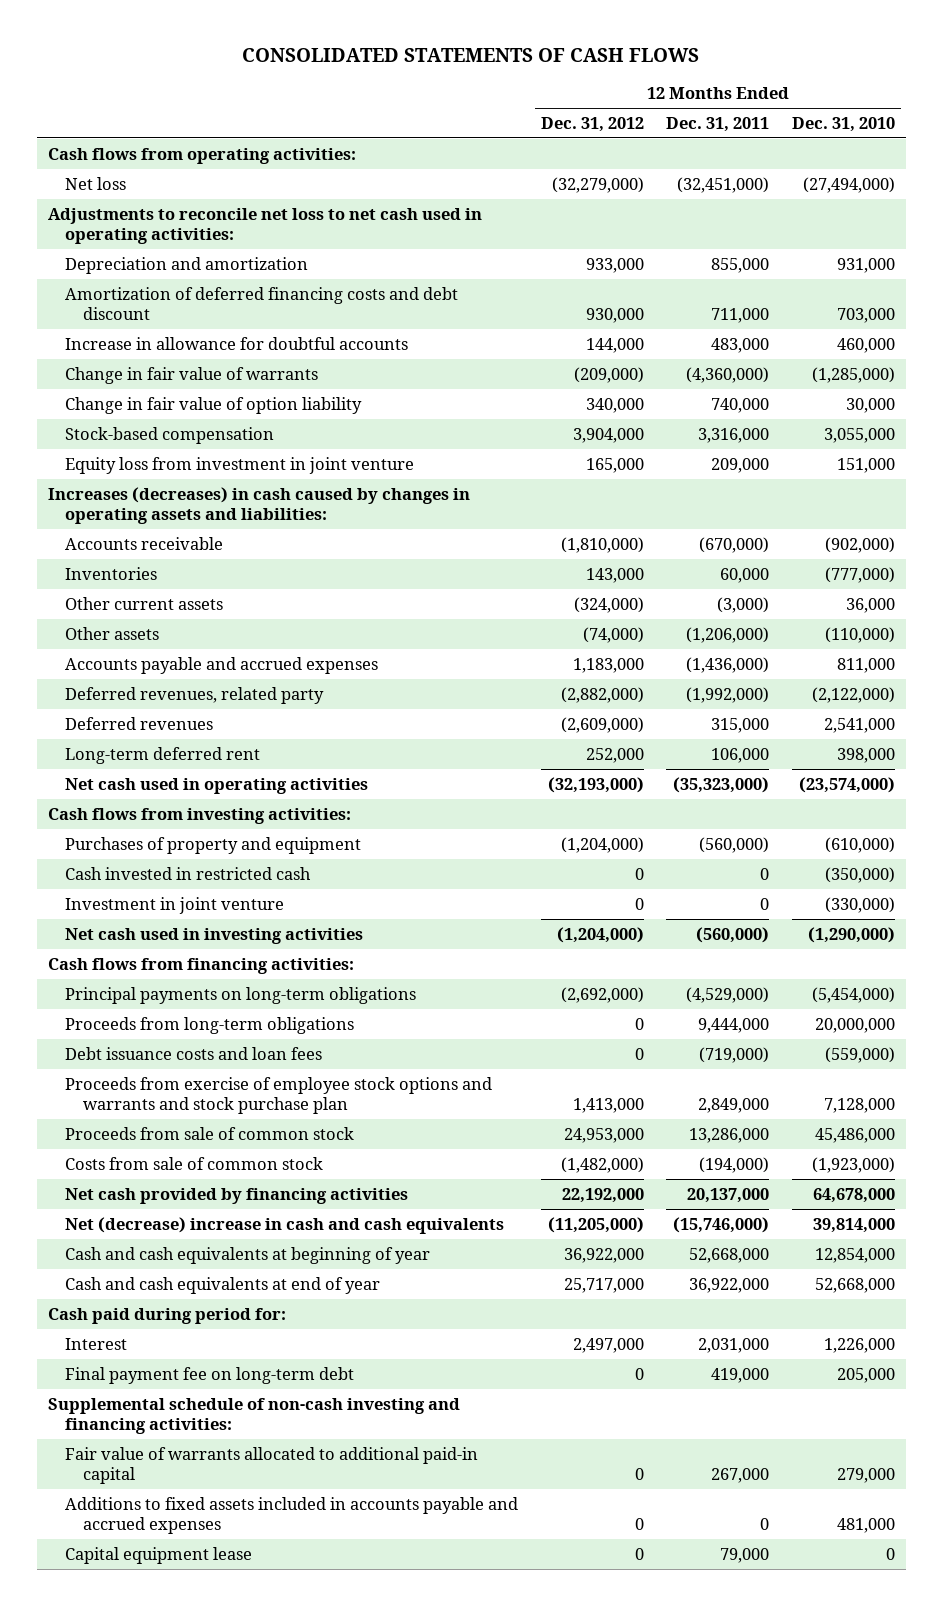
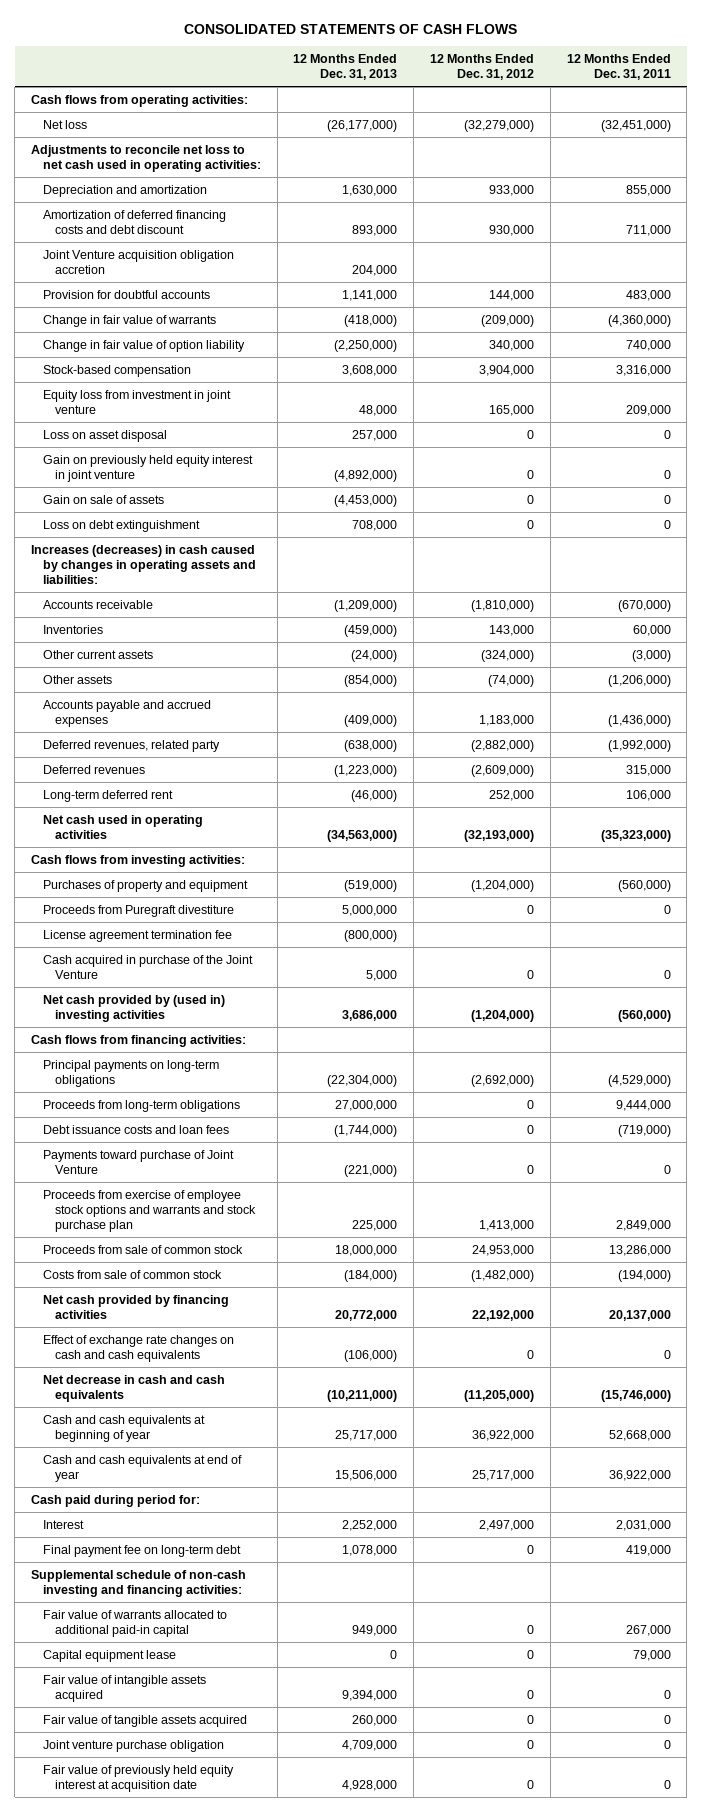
- | 12 Months Ended Dec. 31, 2012 | 12 Months Ended Dec. 31, 2011 | 12 Months Ended Dec. 31, 2010
+ | 12 Months Ended Dec. 31, 2013 | 12 Months Ended Dec. 31, 2012 | 12 Months Ended Dec. 31, 2011
- Increase in allowance for doubtful accounts | 144,000 | 483,000 | 460,000
+ Joint Venture acquisition obligation accretion | 204,000 | |
+ Provision for doubtful accounts | 1,141,000 | 144,000 | 483,000
+ Loss on asset disposal | 257,000 | 0 | 0
+ Gain on previously held equity interest in joint venture | (4,892,000) | 0 | 0
+ Gain on sale of assets | (4,453,000) | 0 | 0
+ Loss on debt extinguishment | 708,000 | 0 | 0
- Cash invested in restricted cash | 0 | 0 | (350,000)
- Investment in joint venture | 0 | 0 | (330,000)
- Net cash used in investing activities | (1,204,000) | (560,000) | (1,290,000)
+ Proceeds from Puregraft divestiture | 5,000,000 | 0 | 0
+ License agreement termination fee | (800,000) | |
+ Cash acquired in purchase of the Joint Venture | 5,000 | 0 | 0
+ Net cash provided by (used in) investing activities | 3,686,000 | (1,204,000) | (560,000)
+ Payments toward purchase of Joint Venture | (221,000) | 0 | 0
- Net (decrease) increase in cash and cash equivalents | (11,205,000) | (15,746,000) | 39,814,000
+ Effect of exchange rate changes on cash and cash equivalents | (106,000) | 0 | 0
+ Net decrease in cash and cash equivalents | (10,211,000) | (11,205,000) | (15,746,000)
- Additions to fixed assets included in accounts payable and accrued expenses | 0 | 0 | 481,000
+ Fair value of intangible assets acquired | 9,394,000 | 0 | 0
+ Fair value of tangible assets acquired | 260,000 | 0 | 0
+ Joint venture purchase obligation | 4,709,000 | 0 | 0
+ Fair value of previously held equity interest at acquisition date | 4,928,000 | 0 | 0

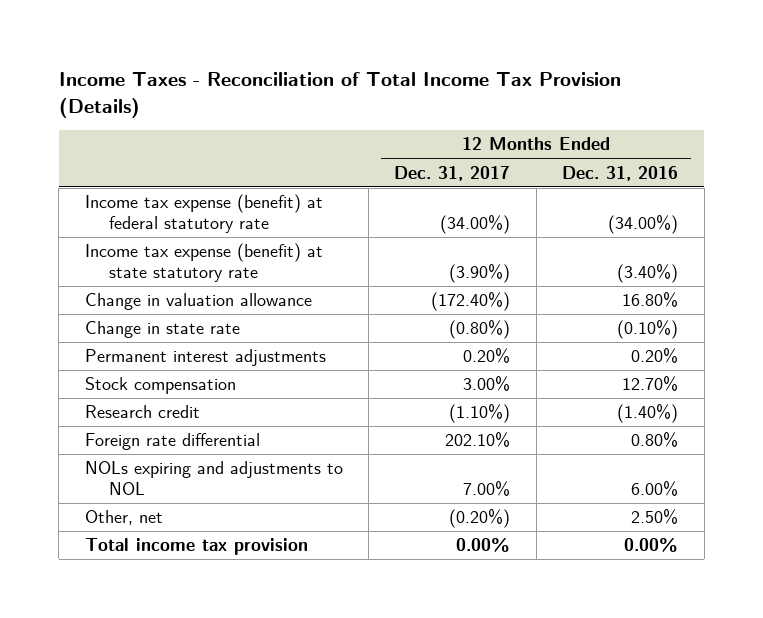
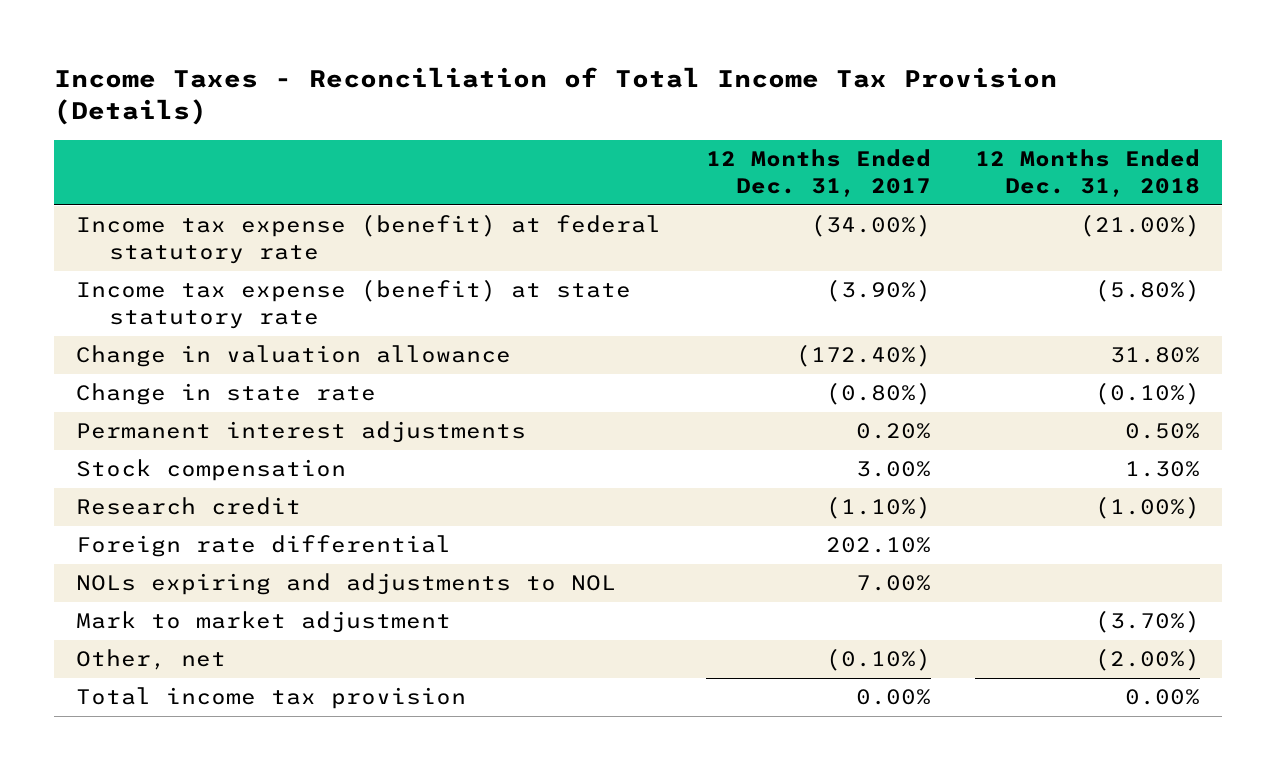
- | 12 Months Ended Dec. 31, 2017 | 12 Months Ended Dec. 31, 2016
+ | 12 Months Ended Dec. 31, 2017 | 12 Months Ended Dec. 31, 2018
- Other, net | (0.20%) | 2.50%
+ Mark to market adjustment | | (3.70%)
+ Other, net | (0.10%) | (2.00%)

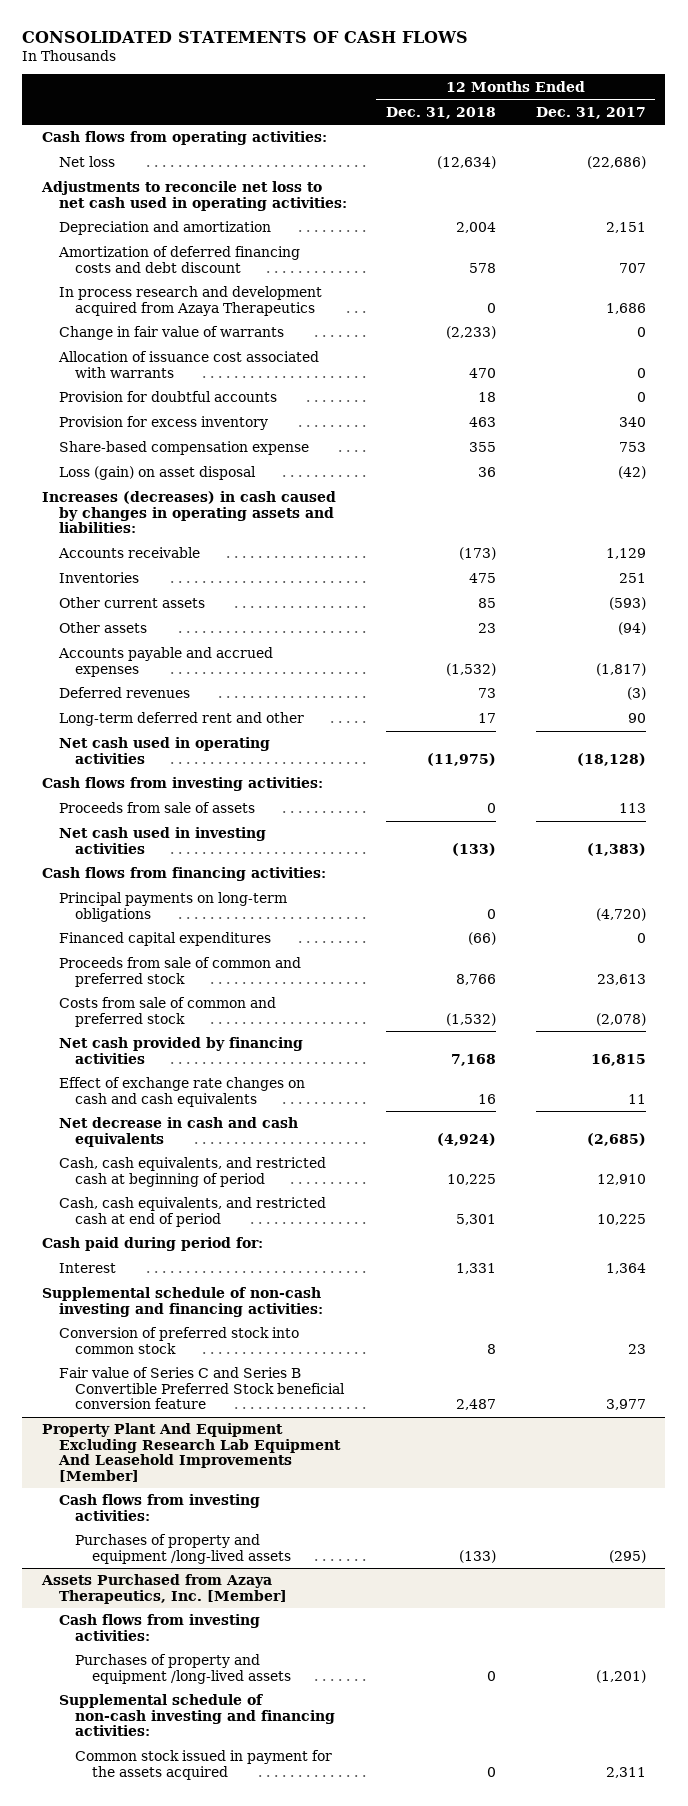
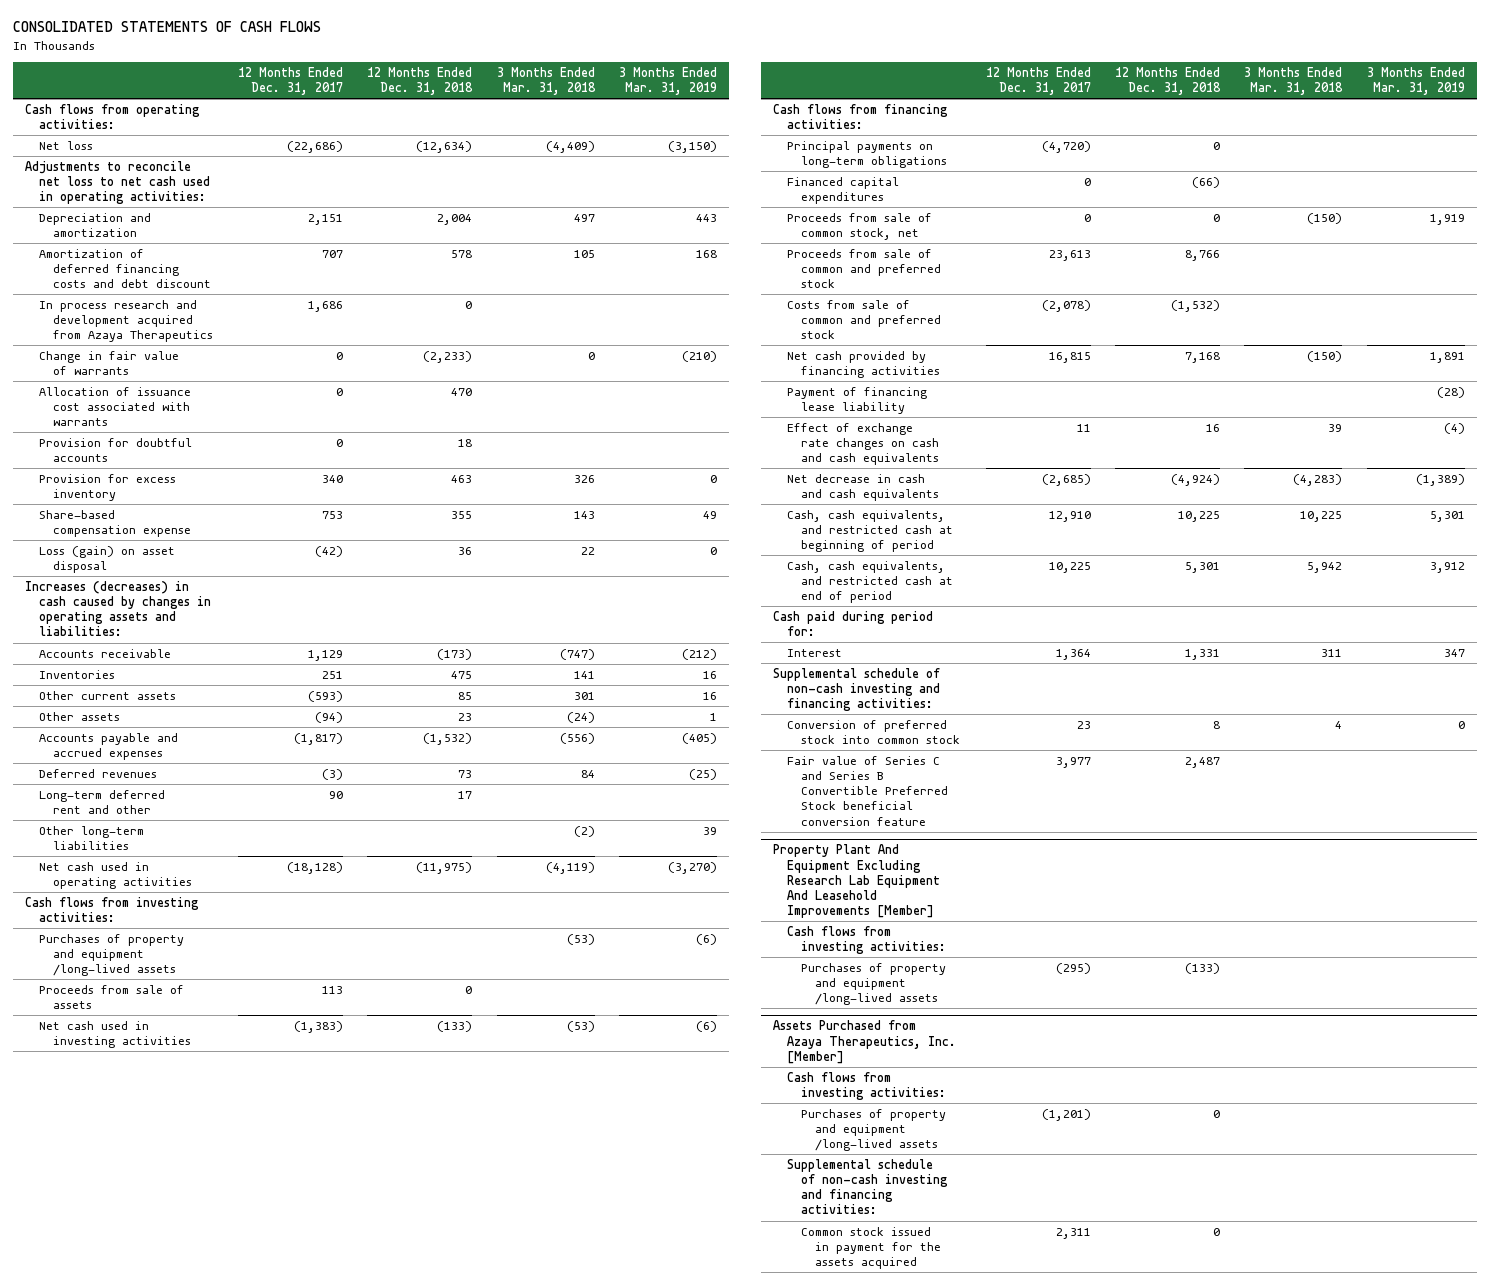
- | 12 Months Ended Dec. 31, 2018 | 12 Months Ended Dec. 31, 2017
+ | 12 Months Ended Dec. 31, 2017 | 12 Months Ended Dec. 31, 2018 | 3 Months Ended Mar. 31, 2018 | 3 Months Ended Mar. 31, 2019
+ Other long-term liabilities | | | (2) | 39
+ Purchases of property and equipment /long-lived assets | | | (53) | (6)
+ Proceeds from sale of common stock, net | 0 | 0 | (150) | 1,919
+ Payment of financing lease liability | | | | (28)

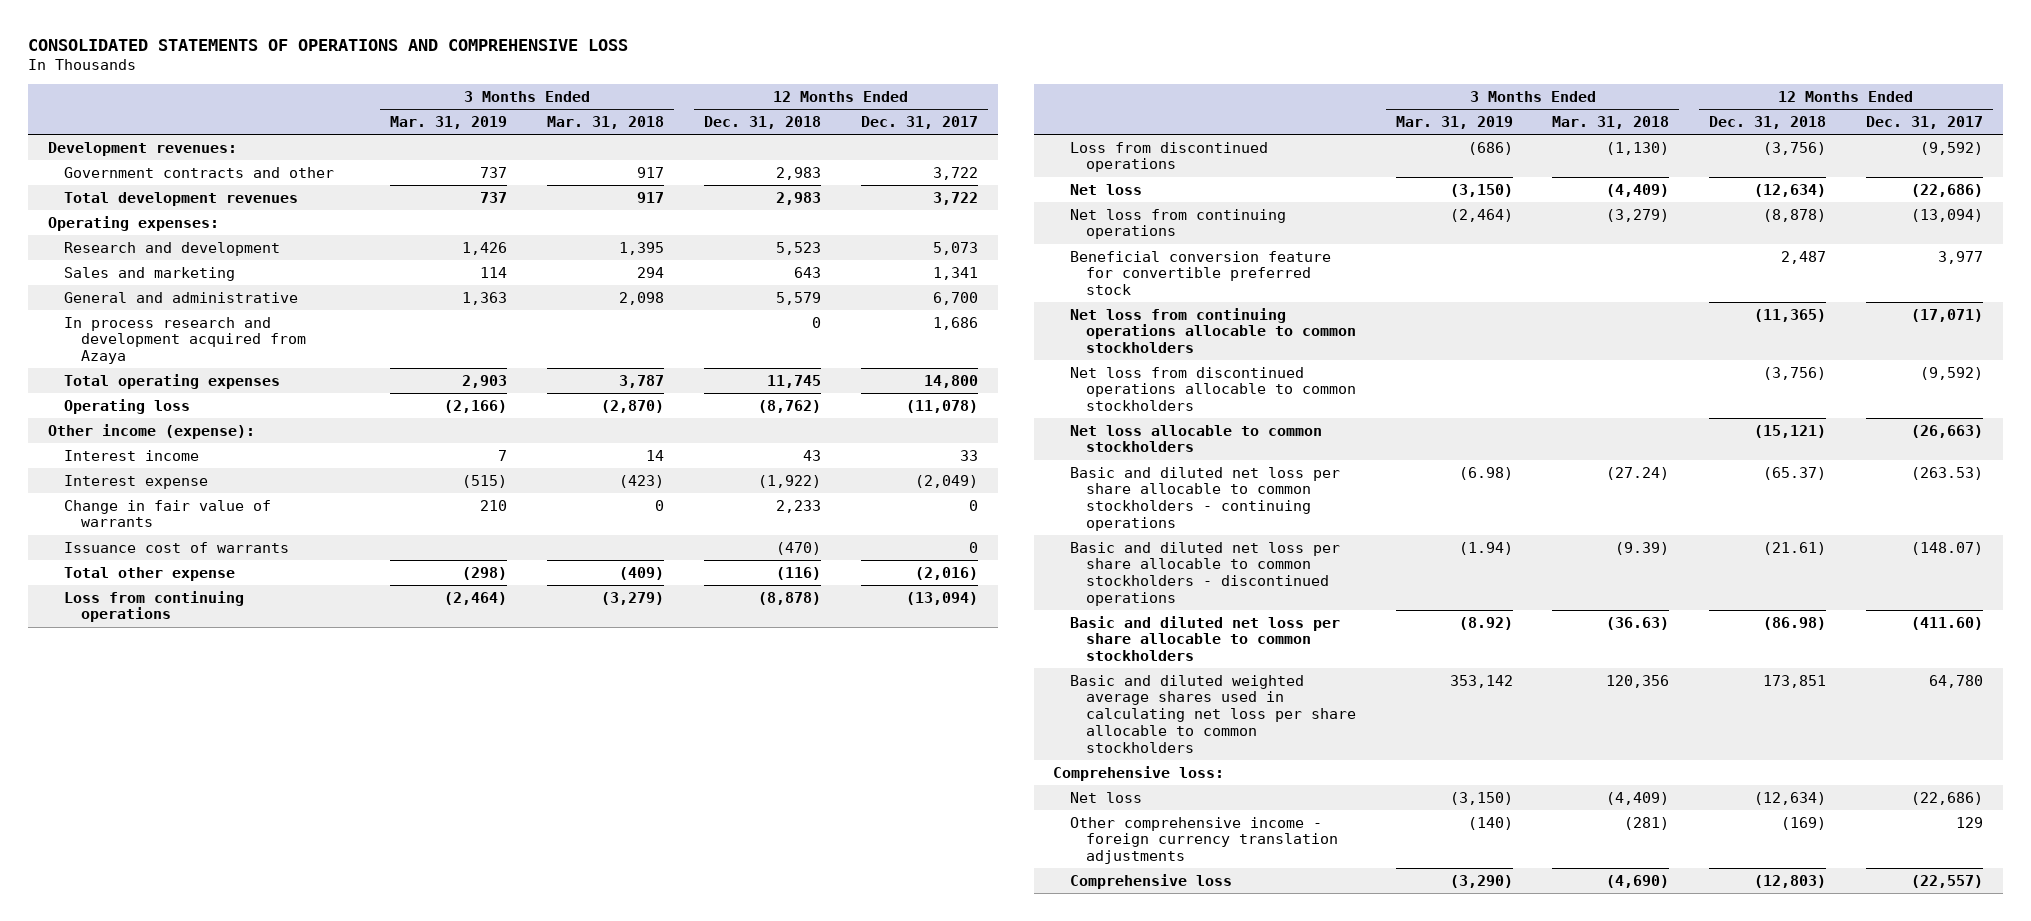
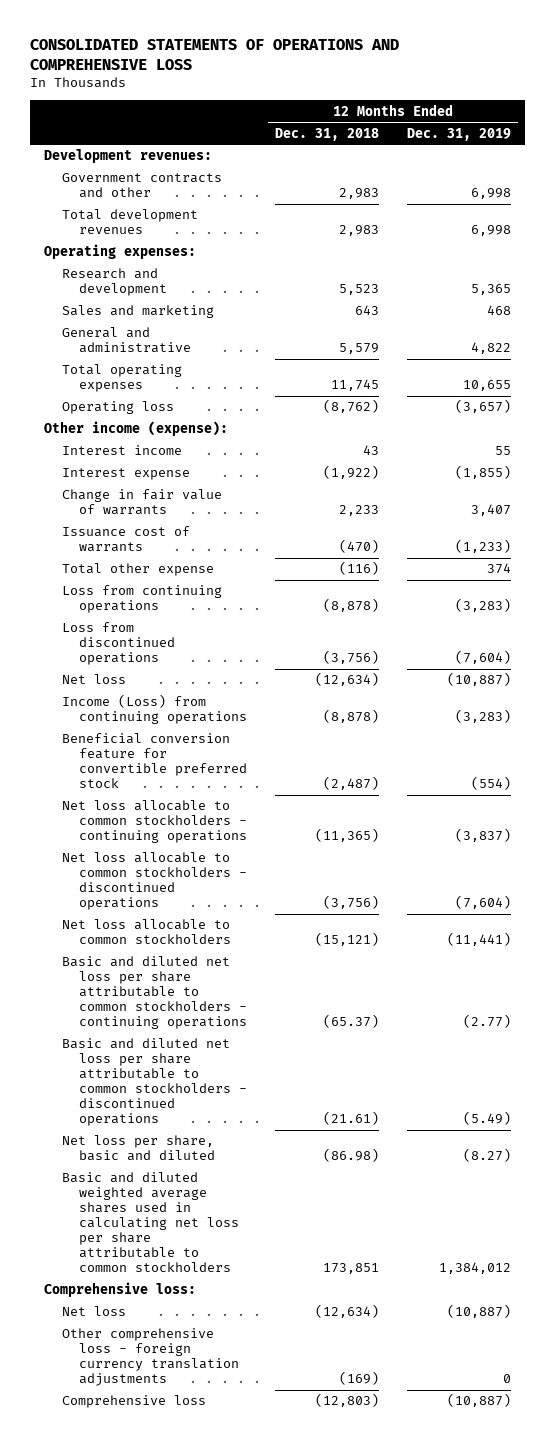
- | 3 Months Ended Mar. 31, 2019 | 3 Months Ended Mar. 31, 2018 | 12 Months Ended Dec. 31, 2018 | 12 Months Ended Dec. 31, 2017
+ | 12 Months Ended Dec. 31, 2018 | 12 Months Ended Dec. 31, 2019
- In process research and development acquired from Azaya | | | 0 | 1,686
- Net loss from continuing operations | (2,464) | (3,279) | (8,878) | (13,094)
- Beneficial conversion feature for convertible preferred stock | | | 2,487 | 3,977
- Net loss from continuing operations allocable to common stockholders | | | (11,365) | (17,071)
- Net loss from discontinued operations allocable to common stockholders | | | (3,756) | (9,592)
+ Income (Loss) from continuing operations | (8,878) | (3,283)
+ Beneficial conversion feature for convertible preferred stock | (2,487) | (554)
+ Net loss allocable to common stockholders - continuing operations | (11,365) | (3,837)
+ Net loss allocable to common stockholders - discontinued operations | (3,756) | (7,604)
- Basic and diluted net loss per share allocable to common stockholders - continuing operations | (6.98) | (27.24) | (65.37) | (263.53)
- Basic and diluted net loss per share allocable to common stockholders - discontinued operations | (1.94) | (9.39) | (21.61) | (148.07)
- Basic and diluted net loss per share allocable to common stockholders | (8.92) | (36.63) | (86.98) | (411.60)
- Basic and diluted weighted average shares used in calculating net loss per share allocable to common stockholders | 353,142 | 120,356 | 173,851 | 64,780
+ Basic and diluted net loss per share attributable to common stockholders - continuing operations | (65.37) | (2.77)
+ Basic and diluted net loss per share attributable to common stockholders - discontinued operations | (21.61) | (5.49)
+ Net loss per share, basic and diluted | (86.98) | (8.27)
+ Basic and diluted weighted average shares used in calculating net loss per share attributable to common stockholders | 173,851 | 1,384,012
- Other comprehensive income - foreign currency translation adjustments | (140) | (281) | (169) | 129
+ Other comprehensive loss - foreign currency translation adjustments | (169) | 0

